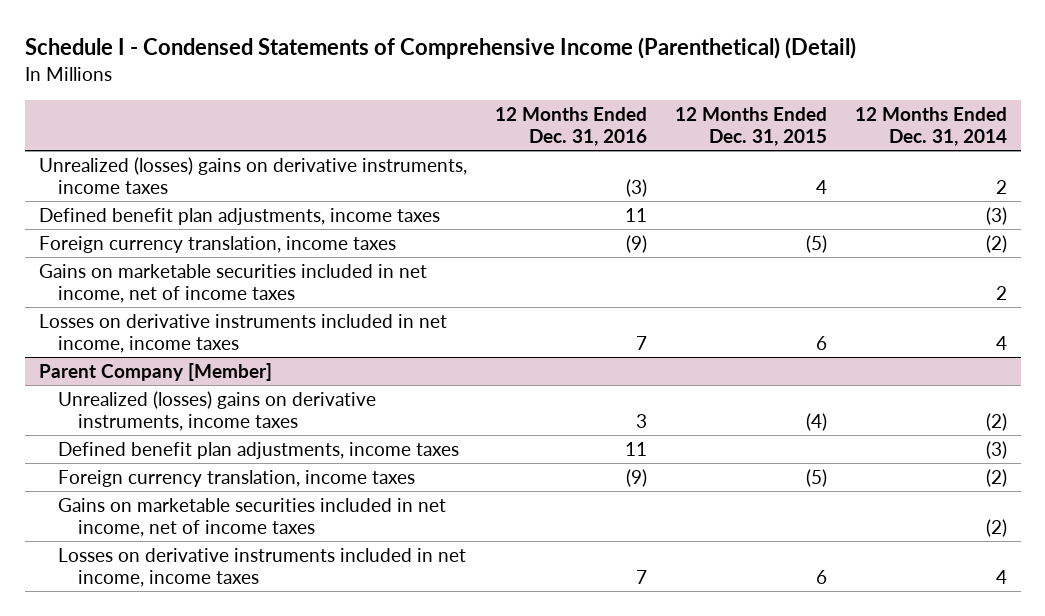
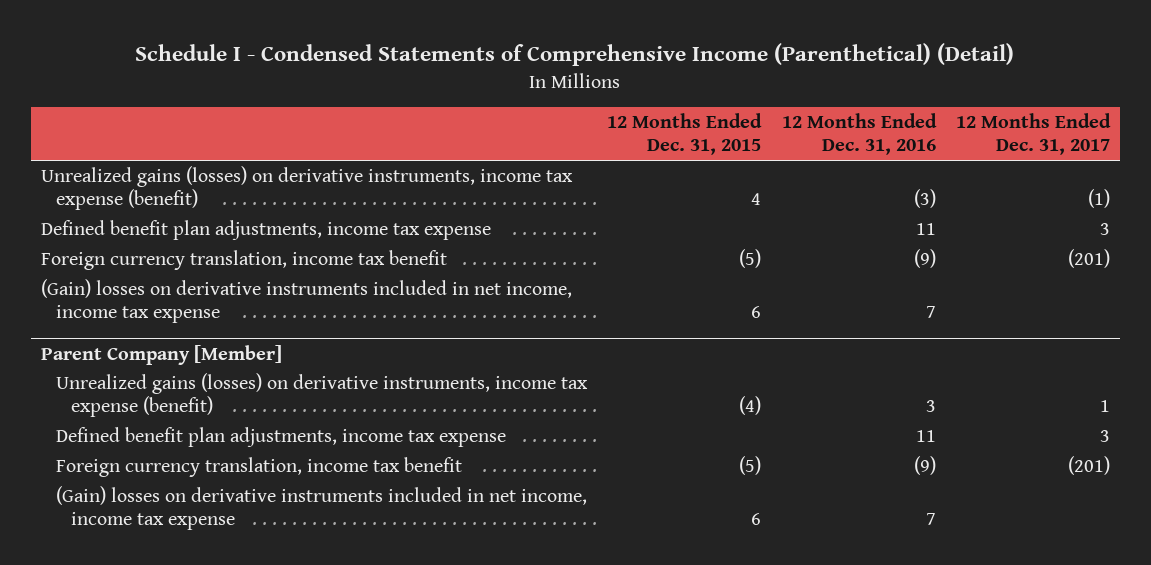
- | 12 Months Ended Dec. 31, 2016 | 12 Months Ended Dec. 31, 2015 | 12 Months Ended Dec. 31, 2014
+ | 12 Months Ended Dec. 31, 2015 | 12 Months Ended Dec. 31, 2016 | 12 Months Ended Dec. 31, 2017
- Unrealized (losses) gains on derivative instruments, income taxes | (3) | 4 | 2
- Defined benefit plan adjustments, income taxes | 11 | | (3)
- Foreign currency translation, income taxes | (9) | (5) | (2)
- Gains on marketable securities included in net income, net of income taxes | | | 2
- Losses on derivative instruments included in net income, income taxes | 7 | 6 | 4
+ Unrealized gains (losses) on derivative instruments, income tax expense (benefit) | 4 | (3) | (1)
+ Defined benefit plan adjustments, income tax expense | | 11 | 3
+ Foreign currency translation, income tax benefit | (5) | (9) | (201)
+ (Gain) losses on derivative instruments included in net income, income tax expense | 6 | 7 |
@ Parent Company [Member]
- Unrealized (losses) gains on derivative instruments, income taxes | 3 | (4) | (2)
- Defined benefit plan adjustments, income taxes | 11 | | (3)
- Foreign currency translation, income taxes | (9) | (5) | (2)
- Gains on marketable securities included in net income, net of income taxes | | | (2)
- Losses on derivative instruments included in net income, income taxes | 7 | 6 | 4
+ Unrealized gains (losses) on derivative instruments, income tax expense (benefit) | (4) | 3 | 1
+ Defined benefit plan adjustments, income tax expense | | 11 | 3
+ Foreign currency translation, income tax benefit | (5) | (9) | (201)
+ (Gain) losses on derivative instruments included in net income, income tax expense | 6 | 7 |

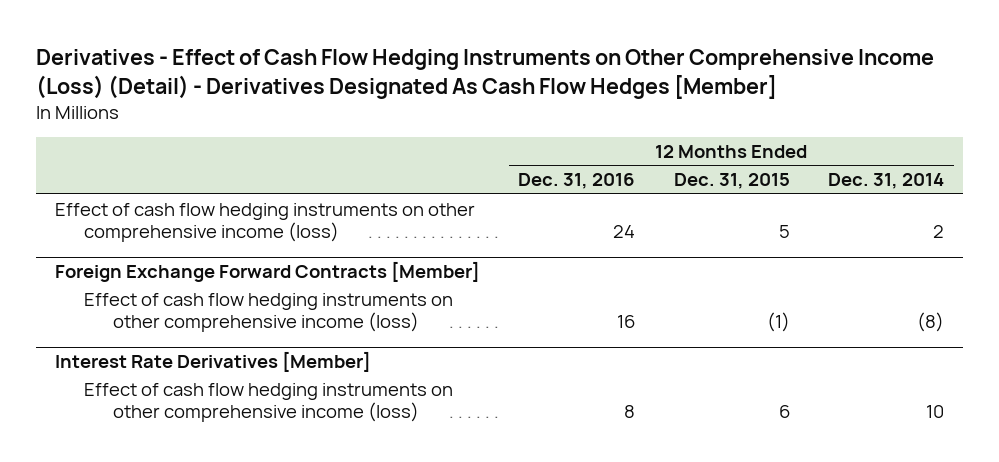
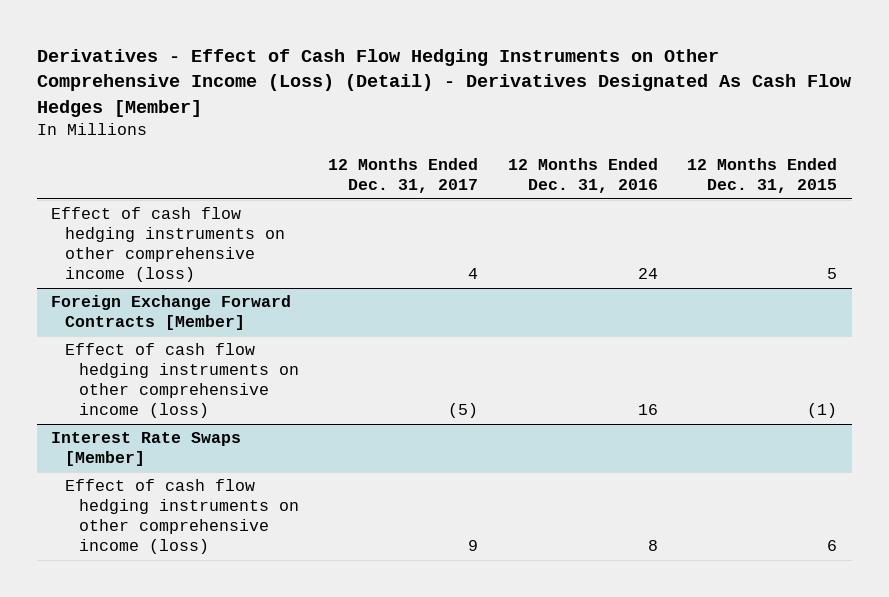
- | 12 Months Ended Dec. 31, 2016 | 12 Months Ended Dec. 31, 2015 | 12 Months Ended Dec. 31, 2014
+ | 12 Months Ended Dec. 31, 2017 | 12 Months Ended Dec. 31, 2016 | 12 Months Ended Dec. 31, 2015
- Interest Rate Derivatives [Member]
+ Interest Rate Swaps [Member]

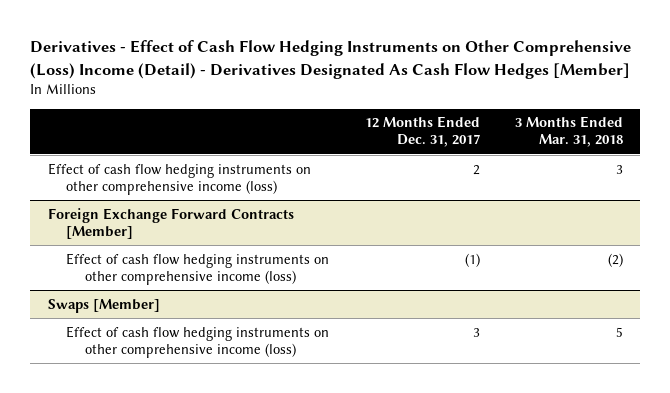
- Derivatives - Effect of Cash Flow Hedging Instruments on Other Comprehensive Income (Loss) (Detail) - Derivatives Designated As Cash Flow Hedges [Member]
+ Derivatives - Effect of Cash Flow Hedging Instruments on Other Comprehensive (Loss) Income (Detail) - Derivatives Designated As Cash Flow Hedges [Member]
- | 12 Months Ended Dec. 31, 2017 | 12 Months Ended Dec. 31, 2016 | 12 Months Ended Dec. 31, 2015
+ | 12 Months Ended Dec. 31, 2017 | 3 Months Ended Mar. 31, 2018
- Effect of cash flow hedging instruments on other comprehensive income (loss) | 4 | 24 | 5
+ Effect of cash flow hedging instruments on other comprehensive income (loss) | 2 | 3
@ Foreign Exchange Forward Contracts [Member]
- Effect of cash flow hedging instruments on other comprehensive income (loss) | (5) | 16 | (1)
- Interest Rate Swaps [Member]
- Effect of cash flow hedging instruments on other comprehensive income (loss) | 9 | 8 | 6
@ Foreign Exchange Forward Contracts [Member]
+ Effect of cash flow hedging instruments on other comprehensive income (loss) | (1) | (2)
+ Swaps [Member]
+ Effect of cash flow hedging instruments on other comprehensive income (loss) | 3 | 5

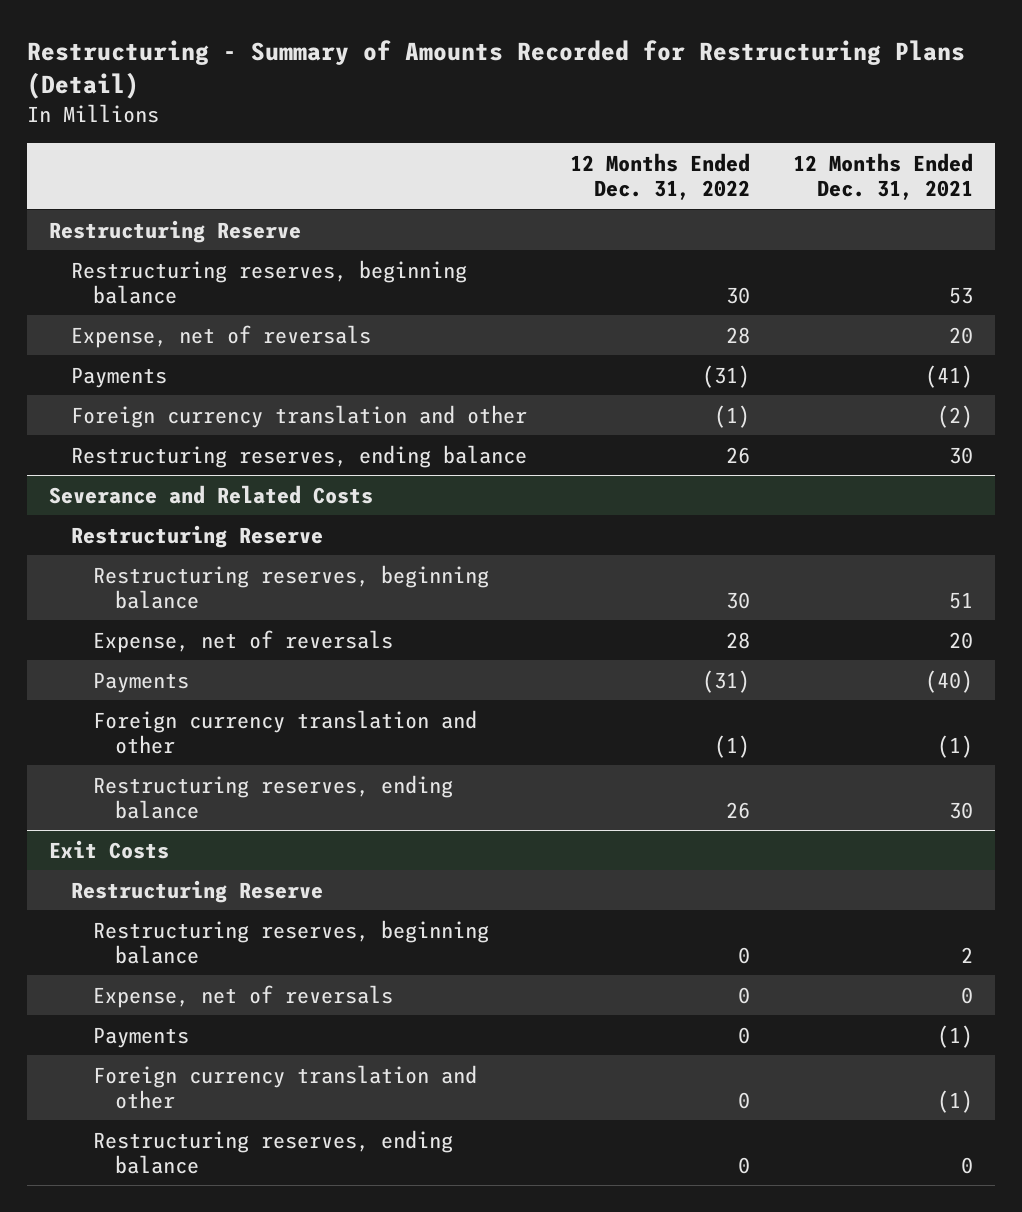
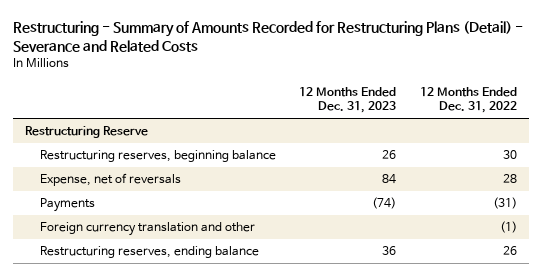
- Restructuring - Summary of Amounts Recorded for Restructuring Plans (Detail)
+ Restructuring - Summary of Amounts Recorded for Restructuring Plans (Detail) - Severance and Related Costs
- | 12 Months Ended Dec. 31, 2022 | 12 Months Ended Dec. 31, 2021
+ | 12 Months Ended Dec. 31, 2023 | 12 Months Ended Dec. 31, 2022
- Severance and Related Costs
- Restructuring Reserve
- Restructuring reserves, beginning balance | 30 | 51
- Expense, net of reversals | 28 | 20
- Payments | (31) | (40)
- Foreign currency translation and other | (1) | (1)
- Restructuring reserves, ending balance | 26 | 30
- Exit Costs
- Restructuring Reserve
- Restructuring reserves, beginning balance | 0 | 2
- Expense, net of reversals | 0 | 0
- Payments | 0 | (1)
- Foreign currency translation and other | 0 | (1)
- Restructuring reserves, ending balance | 0 | 0

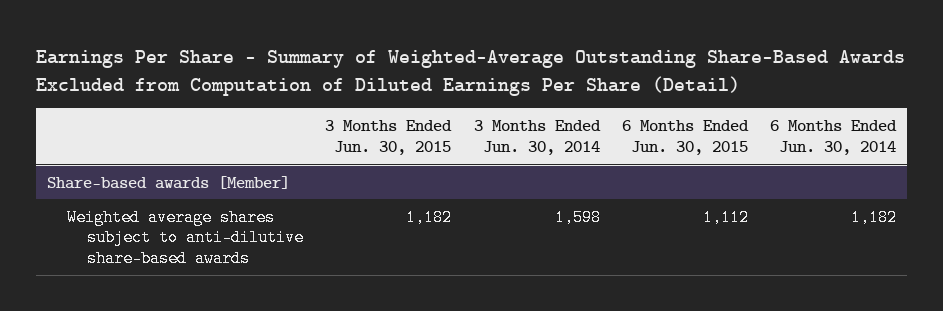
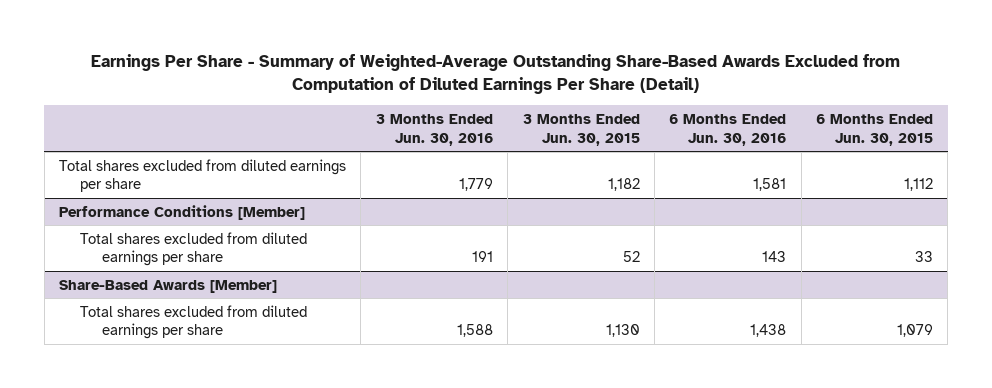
- | 3 Months Ended Jun. 30, 2015 | 3 Months Ended Jun. 30, 2014 | 6 Months Ended Jun. 30, 2015 | 6 Months Ended Jun. 30, 2014
+ | 3 Months Ended Jun. 30, 2016 | 3 Months Ended Jun. 30, 2015 | 6 Months Ended Jun. 30, 2016 | 6 Months Ended Jun. 30, 2015
- Share-based awards [Member]
- Weighted average shares subject to anti-dilutive share-based awards | 1,182 | 1,598 | 1,112 | 1,182
+ Total shares excluded from diluted earnings per share | 1,779 | 1,182 | 1,581 | 1,112
+ Performance Conditions [Member]
+ Total shares excluded from diluted earnings per share | 191 | 52 | 143 | 33
+ Share-Based Awards [Member]
+ Total shares excluded from diluted earnings per share | 1,588 | 1,130 | 1,438 | 1,079

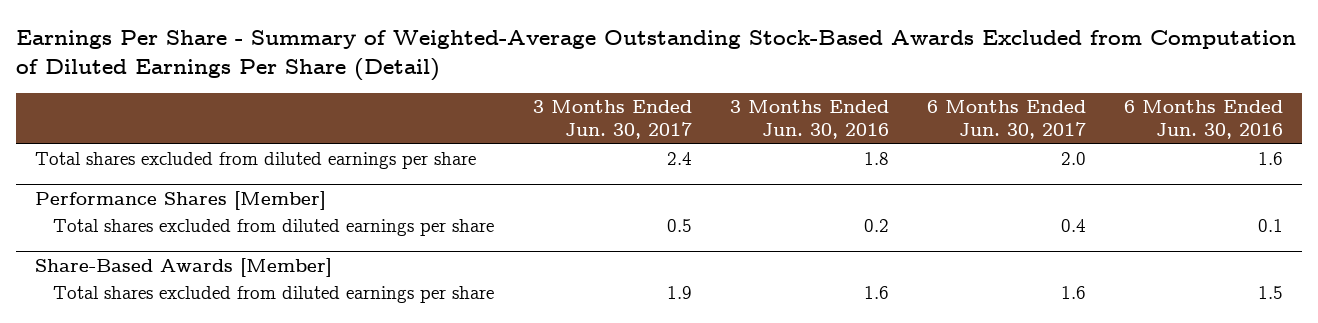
- Earnings Per Share - Summary of Weighted-Average Outstanding Share-Based Awards Excluded from Computation of Diluted Earnings Per Share (Detail)
+ Earnings Per Share - Summary of Weighted-Average Outstanding Stock-Based Awards Excluded from Computation of Diluted Earnings Per Share (Detail)
- | 3 Months Ended Jun. 30, 2016 | 3 Months Ended Jun. 30, 2015 | 6 Months Ended Jun. 30, 2016 | 6 Months Ended Jun. 30, 2015
+ | 3 Months Ended Jun. 30, 2017 | 3 Months Ended Jun. 30, 2016 | 6 Months Ended Jun. 30, 2017 | 6 Months Ended Jun. 30, 2016
- Total shares excluded from diluted earnings per share | 1,779 | 1,182 | 1,581 | 1,112
- Performance Conditions [Member]
- Total shares excluded from diluted earnings per share | 191 | 52 | 143 | 33
+ Total shares excluded from diluted earnings per share | 2.4 | 1.8 | 2.0 | 1.6
+ Performance Shares [Member]
+ Total shares excluded from diluted earnings per share | 0.5 | 0.2 | 0.4 | 0.1
@ Share-Based Awards [Member]
- Total shares excluded from diluted earnings per share | 1,588 | 1,130 | 1,438 | 1,079
+ Total shares excluded from diluted earnings per share | 1.9 | 1.6 | 1.6 | 1.5

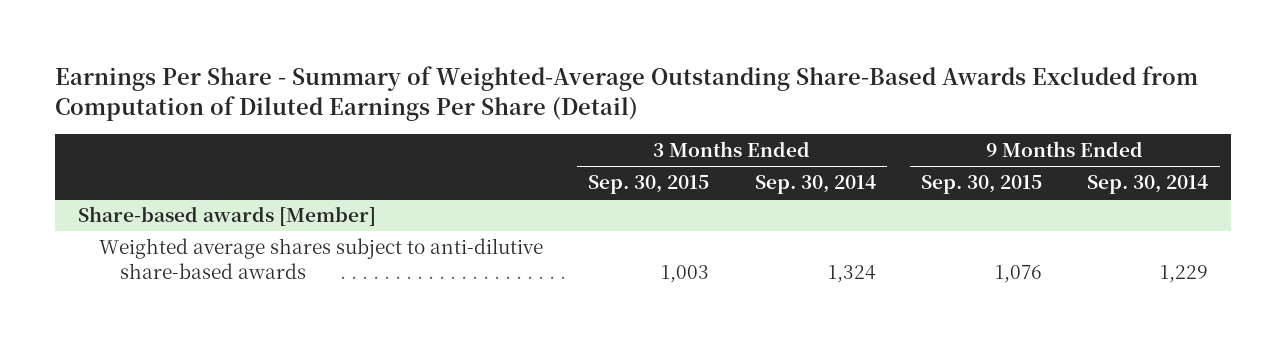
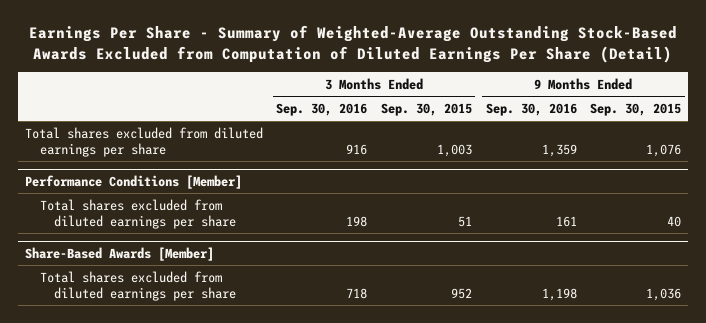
- Earnings Per Share - Summary of Weighted-Average Outstanding Share-Based Awards Excluded from Computation of Diluted Earnings Per Share (Detail)
+ Earnings Per Share - Summary of Weighted-Average Outstanding Stock-Based Awards Excluded from Computation of Diluted Earnings Per Share (Detail)
- | 3 Months Ended Sep. 30, 2015 | 3 Months Ended Sep. 30, 2014 | 9 Months Ended Sep. 30, 2015 | 9 Months Ended Sep. 30, 2014
+ | 3 Months Ended Sep. 30, 2016 | 3 Months Ended Sep. 30, 2015 | 9 Months Ended Sep. 30, 2016 | 9 Months Ended Sep. 30, 2015
- Share-based awards [Member]
- Weighted average shares subject to anti-dilutive share-based awards | 1,003 | 1,324 | 1,076 | 1,229
+ Total shares excluded from diluted earnings per share | 916 | 1,003 | 1,359 | 1,076
+ Performance Conditions [Member]
+ Total shares excluded from diluted earnings per share | 198 | 51 | 161 | 40
+ Share-Based Awards [Member]
+ Total shares excluded from diluted earnings per share | 718 | 952 | 1,198 | 1,036

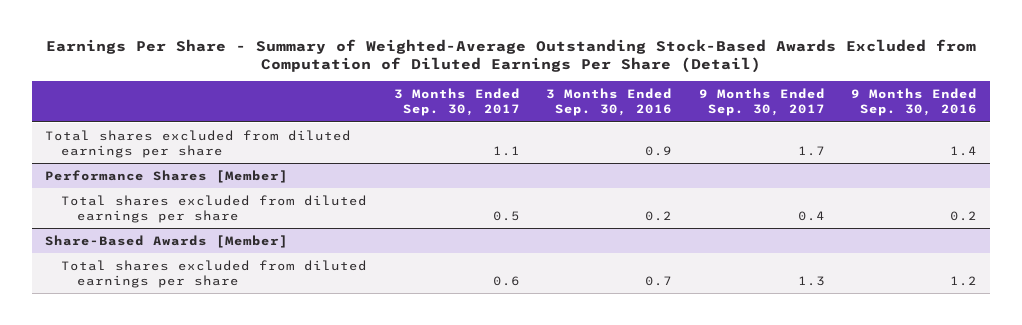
- | 3 Months Ended Sep. 30, 2016 | 3 Months Ended Sep. 30, 2015 | 9 Months Ended Sep. 30, 2016 | 9 Months Ended Sep. 30, 2015
+ | 3 Months Ended Sep. 30, 2017 | 3 Months Ended Sep. 30, 2016 | 9 Months Ended Sep. 30, 2017 | 9 Months Ended Sep. 30, 2016
- Total shares excluded from diluted earnings per share | 916 | 1,003 | 1,359 | 1,076
- Performance Conditions [Member]
- Total shares excluded from diluted earnings per share | 198 | 51 | 161 | 40
+ Total shares excluded from diluted earnings per share | 1.1 | 0.9 | 1.7 | 1.4
+ Performance Shares [Member]
+ Total shares excluded from diluted earnings per share | 0.5 | 0.2 | 0.4 | 0.2
@ Share-Based Awards [Member]
- Total shares excluded from diluted earnings per share | 718 | 952 | 1,198 | 1,036
+ Total shares excluded from diluted earnings per share | 0.6 | 0.7 | 1.3 | 1.2

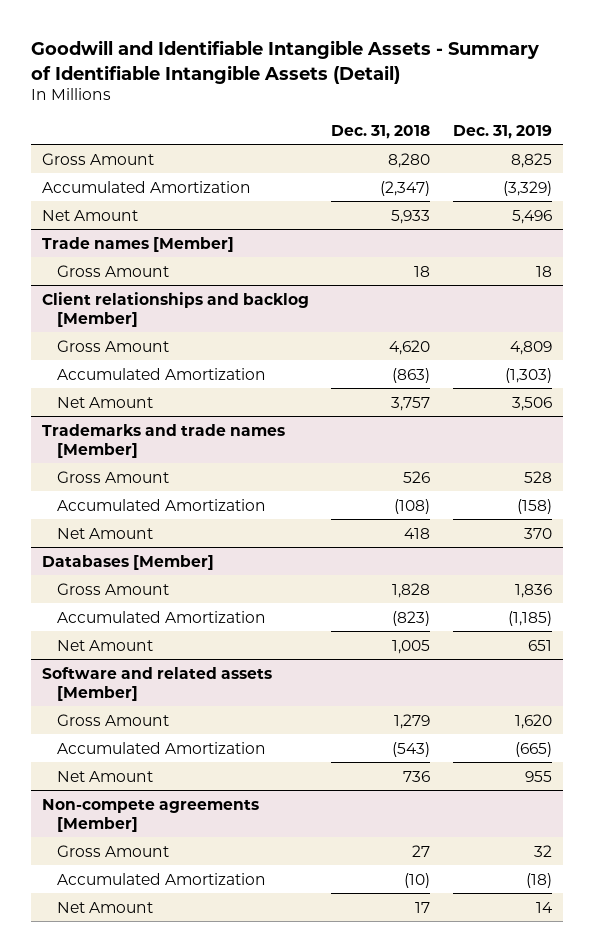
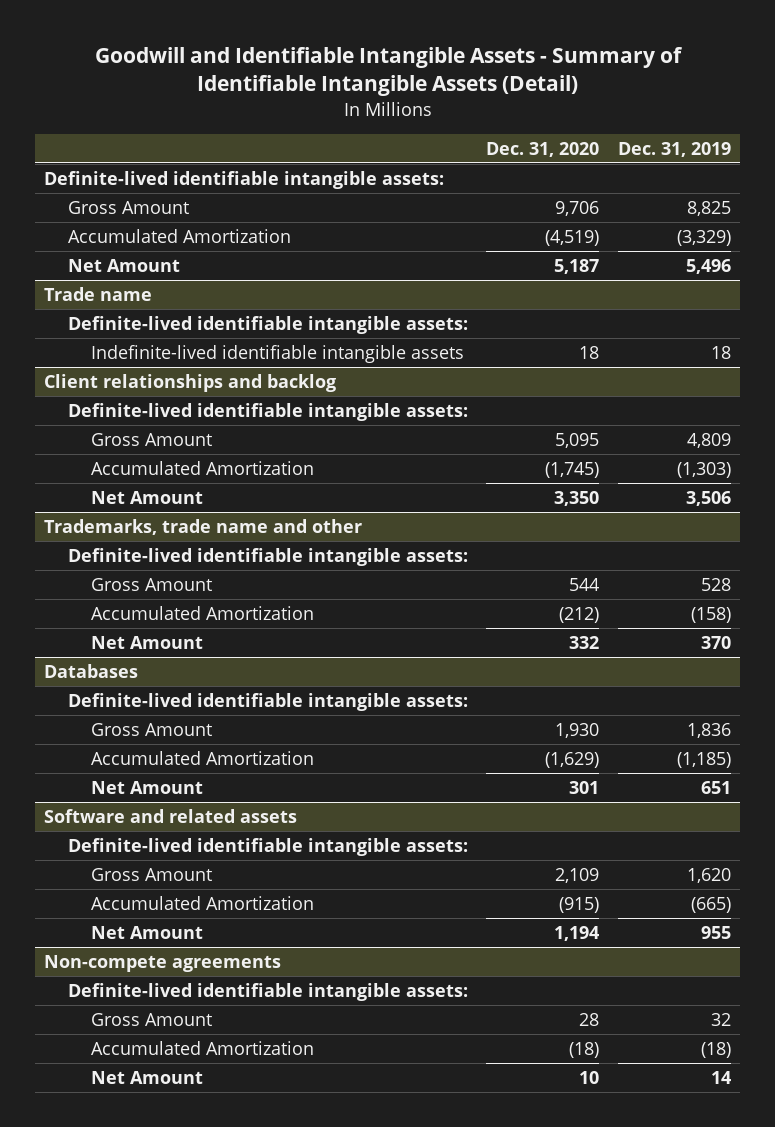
- | Dec. 31, 2018 | Dec. 31, 2019
+ | Dec. 31, 2020 | Dec. 31, 2019
+ Definite-lived identifiable intangible assets:
- Trade names [Member]
- Gross Amount | 18 | 18
- Client relationships and backlog [Member]
+ Trade name
+ Definite-lived identifiable intangible assets:
+ Indefinite-lived identifiable intangible assets | 18 | 18
+ Client relationships and backlog
+ Definite-lived identifiable intangible assets:
- Trademarks and trade names [Member]
+ Trademarks, trade name and other
+ Definite-lived identifiable intangible assets:
- Databases [Member]
+ Databases
+ Definite-lived identifiable intangible assets:
- Software and related assets [Member]
+ Software and related assets
+ Definite-lived identifiable intangible assets:
- Non-compete agreements [Member]
+ Non-compete agreements
+ Definite-lived identifiable intangible assets:

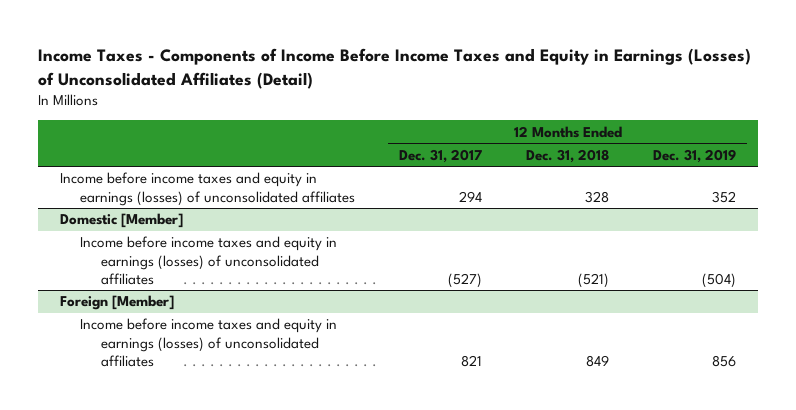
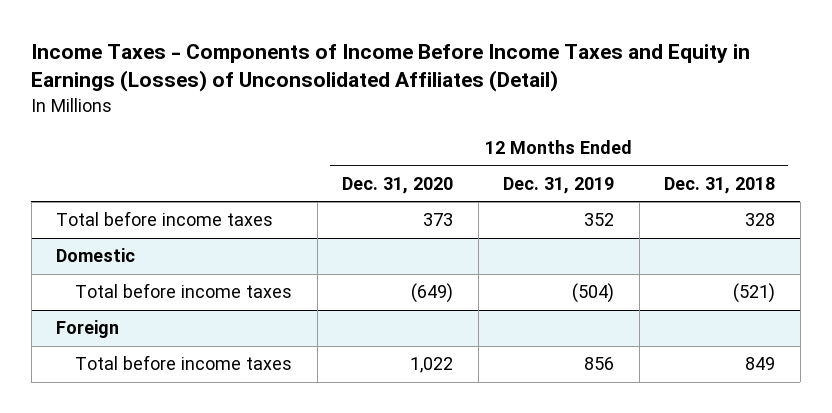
- | 12 Months Ended Dec. 31, 2017 | 12 Months Ended Dec. 31, 2018 | 12 Months Ended Dec. 31, 2019
+ | 12 Months Ended Dec. 31, 2020 | 12 Months Ended Dec. 31, 2019 | 12 Months Ended Dec. 31, 2018
- Income before income taxes and equity in earnings (losses) of unconsolidated affiliates | 294 | 328 | 352
- Domestic [Member]
- Income before income taxes and equity in earnings (losses) of unconsolidated affiliates | (527) | (521) | (504)
- Foreign [Member]
- Income before income taxes and equity in earnings (losses) of unconsolidated affiliates | 821 | 849 | 856
+ Total before income taxes | 373 | 352 | 328
+ Domestic
+ Total before income taxes | (649) | (504) | (521)
+ Foreign
+ Total before income taxes | 1,022 | 856 | 849

